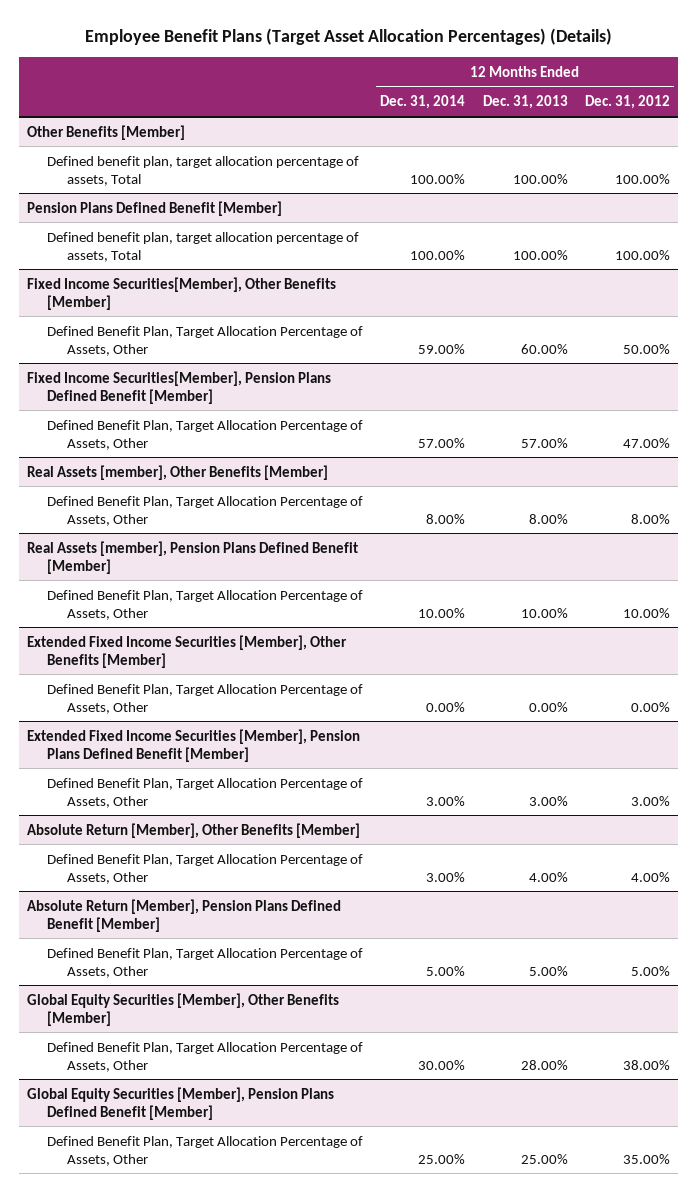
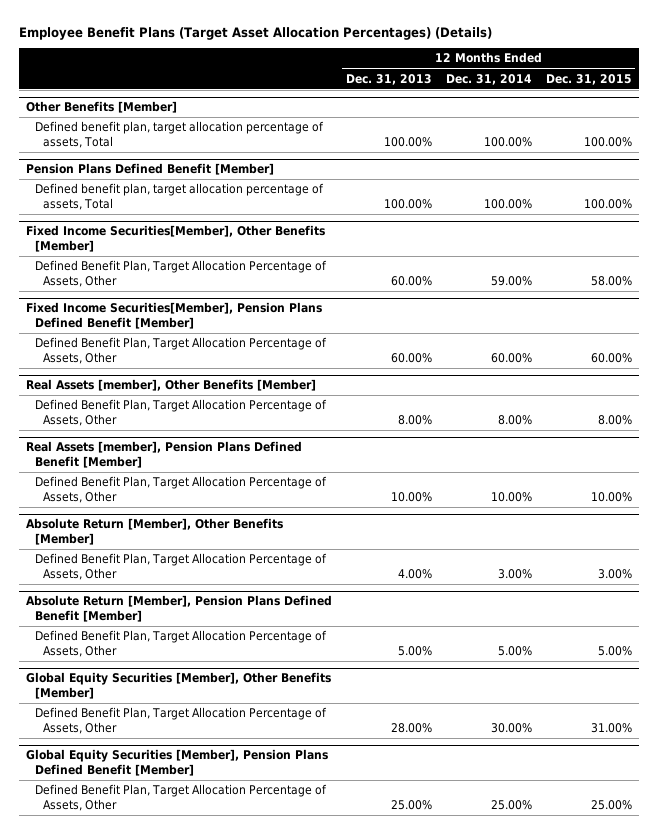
- | 12 Months Ended Dec. 31, 2014 | 12 Months Ended Dec. 31, 2013 | 12 Months Ended Dec. 31, 2012
+ | 12 Months Ended Dec. 31, 2013 | 12 Months Ended Dec. 31, 2014 | 12 Months Ended Dec. 31, 2015
@ Fixed Income Securities[Member], Pension Plans Defined Benefit [Member]
- Defined Benefit Plan, Target Allocation Percentage of Assets, Other | 57.00% | 57.00% | 47.00%
+ Defined Benefit Plan, Target Allocation Percentage of Assets, Other | 60.00% | 60.00% | 60.00%
- Extended Fixed Income Securities [Member], Other Benefits [Member]
- Defined Benefit Plan, Target Allocation Percentage of Assets, Other | 0.00% | 0.00% | 0.00%
- Extended Fixed Income Securities [Member], Pension Plans Defined Benefit [Member]
- Defined Benefit Plan, Target Allocation Percentage of Assets, Other | 3.00% | 3.00% | 3.00%

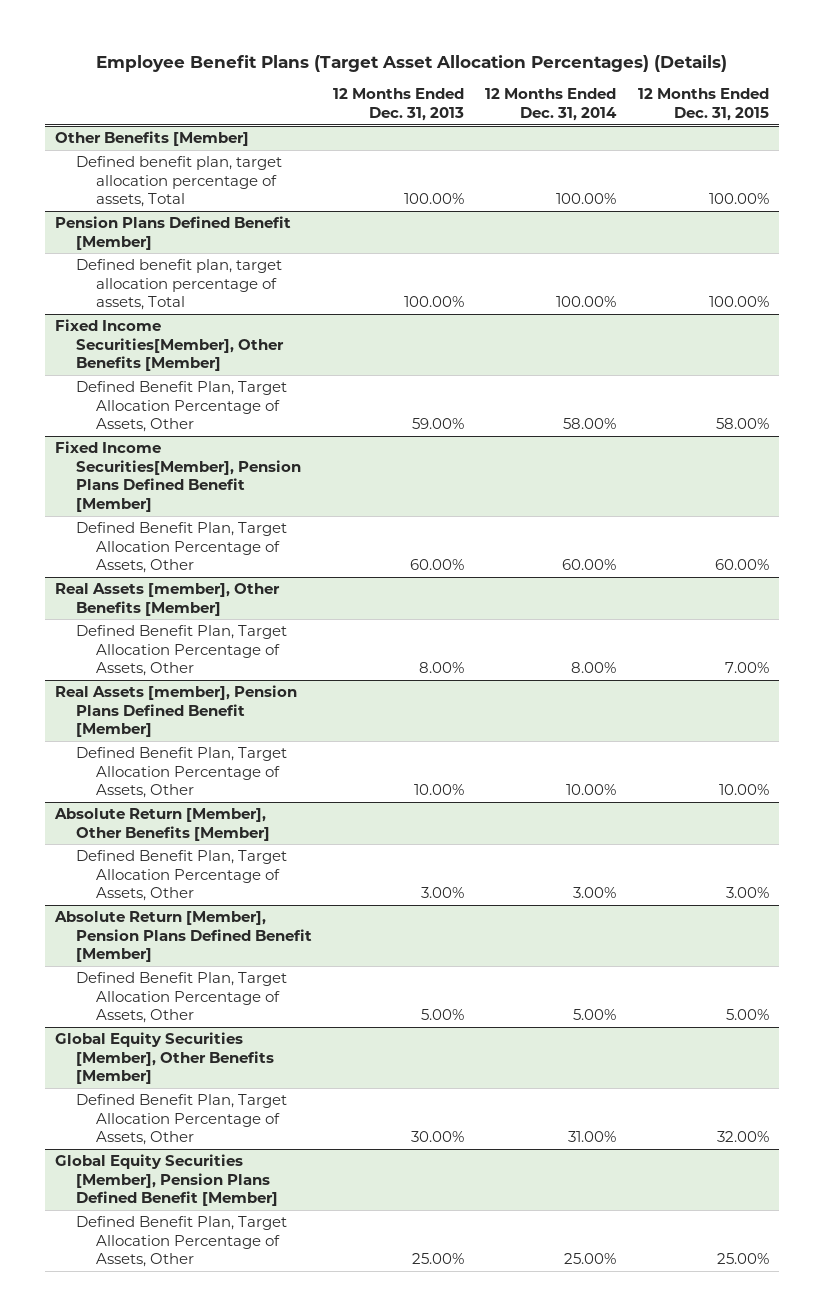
@ Fixed Income Securities[Member], Other Benefits [Member]
- Defined Benefit Plan, Target Allocation Percentage of Assets, Other | 60.00% | 59.00% | 58.00%
+ Defined Benefit Plan, Target Allocation Percentage of Assets, Other | 59.00% | 58.00% | 58.00%
@ Real Assets [member], Other Benefits [Member]
- Defined Benefit Plan, Target Allocation Percentage of Assets, Other | 8.00% | 8.00% | 8.00%
+ Defined Benefit Plan, Target Allocation Percentage of Assets, Other | 8.00% | 8.00% | 7.00%
@ Absolute Return [Member], Other Benefits [Member]
- Defined Benefit Plan, Target Allocation Percentage of Assets, Other | 4.00% | 3.00% | 3.00%
+ Defined Benefit Plan, Target Allocation Percentage of Assets, Other | 3.00% | 3.00% | 3.00%
@ Global Equity Securities [Member], Other Benefits [Member]
- Defined Benefit Plan, Target Allocation Percentage of Assets, Other | 28.00% | 30.00% | 31.00%
+ Defined Benefit Plan, Target Allocation Percentage of Assets, Other | 30.00% | 31.00% | 32.00%

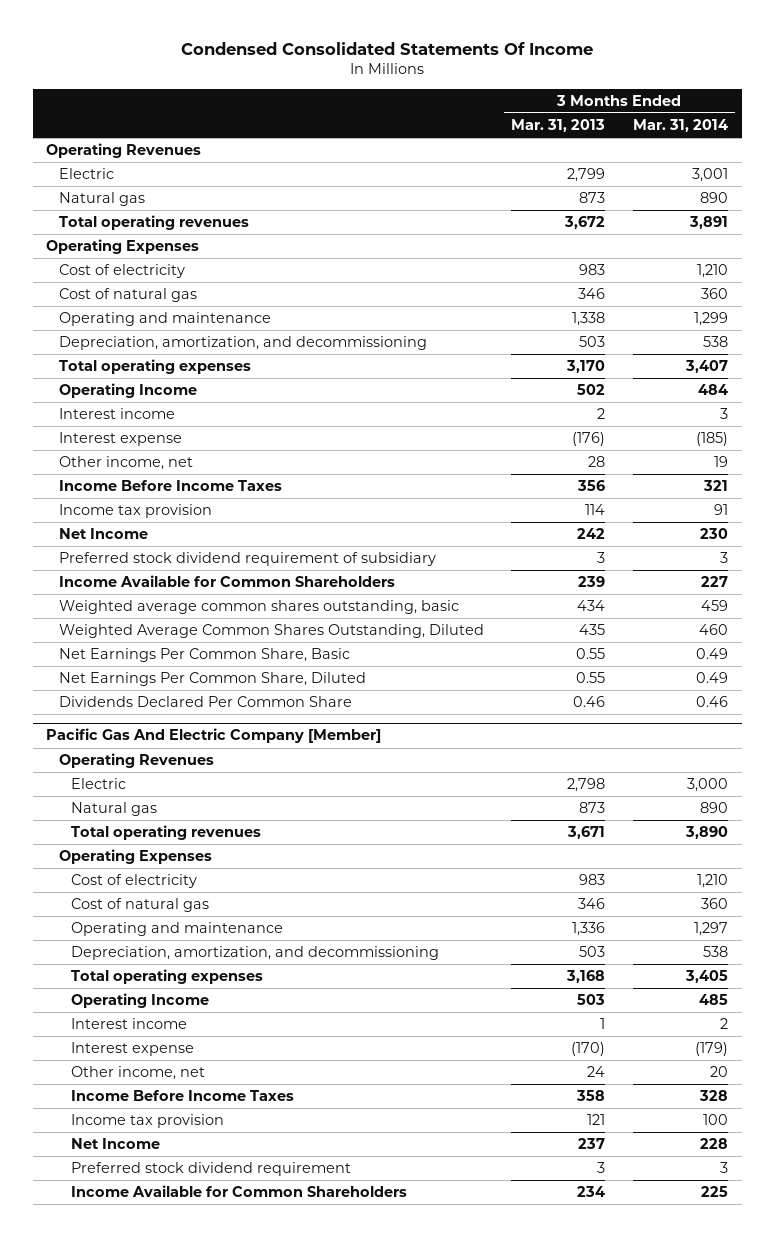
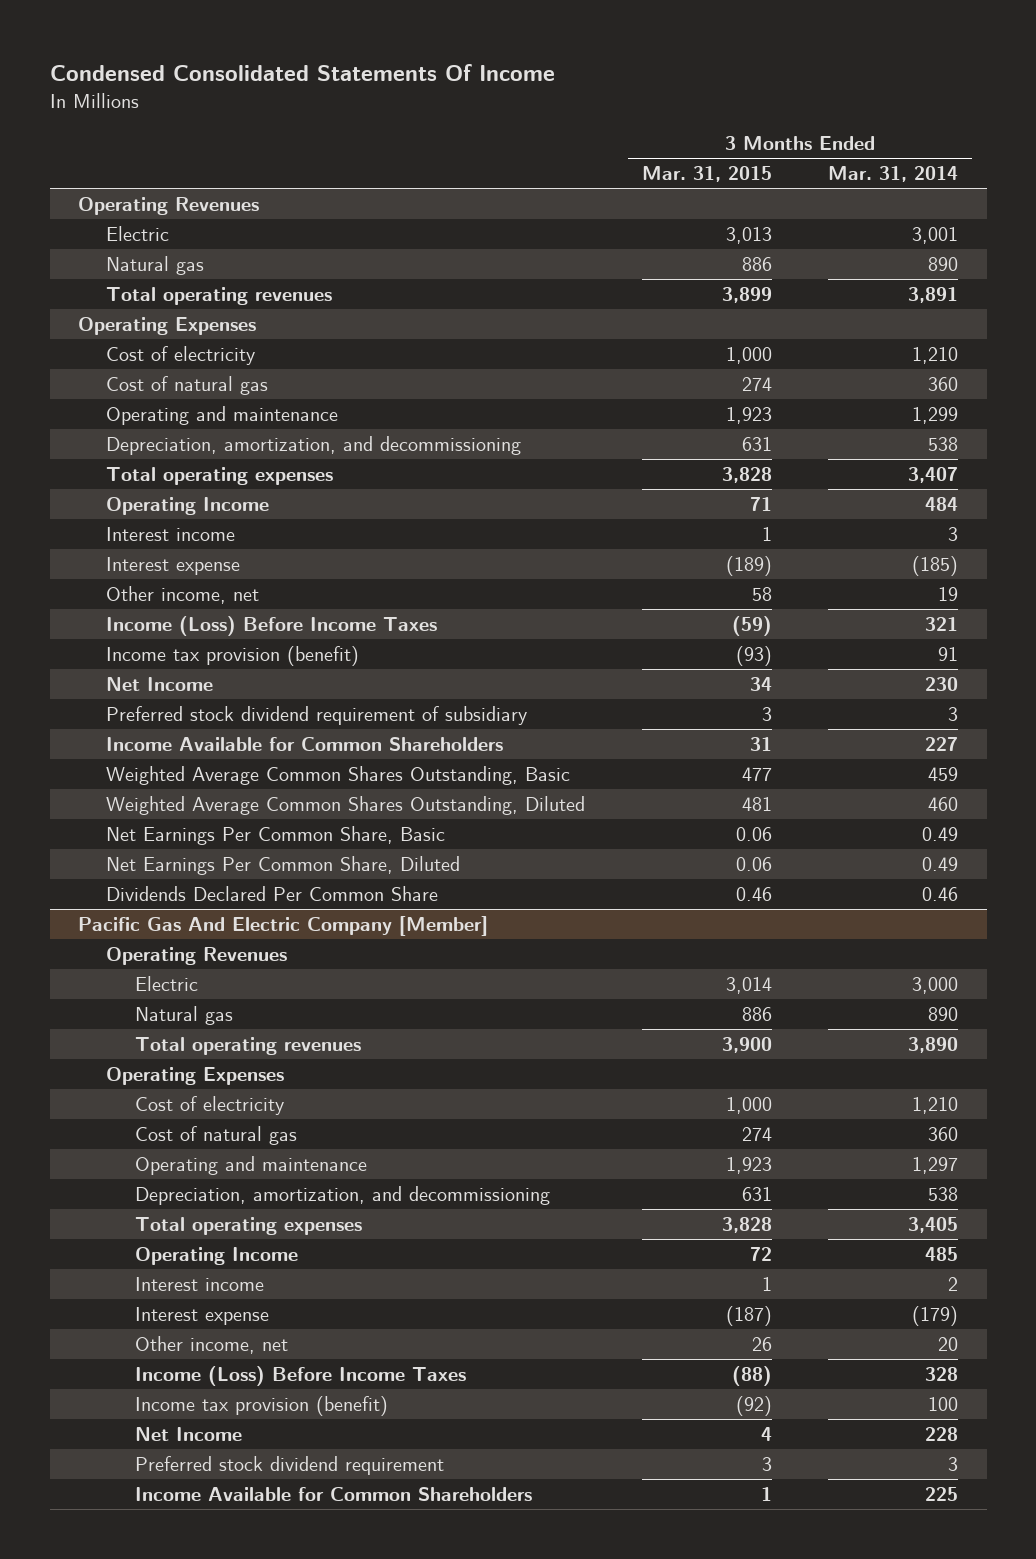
- | 3 Months Ended Mar. 31, 2013 | 3 Months Ended Mar. 31, 2014
+ | 3 Months Ended Mar. 31, 2015 | 3 Months Ended Mar. 31, 2014
- Income Before Income Taxes | 356 | 321
- Income tax provision | 114 | 91
+ Income (Loss) Before Income Taxes | (59) | 321
+ Income tax provision (benefit) | (93) | 91
- Weighted average common shares outstanding, basic | 434 | 459
+ Weighted Average Common Shares Outstanding, Basic | 477 | 459
@ Pacific Gas And Electric Company [Member]
- Income Before Income Taxes | 358 | 328
- Income tax provision | 121 | 100
+ Income (Loss) Before Income Taxes | (88) | 328
+ Income tax provision (benefit) | (92) | 100

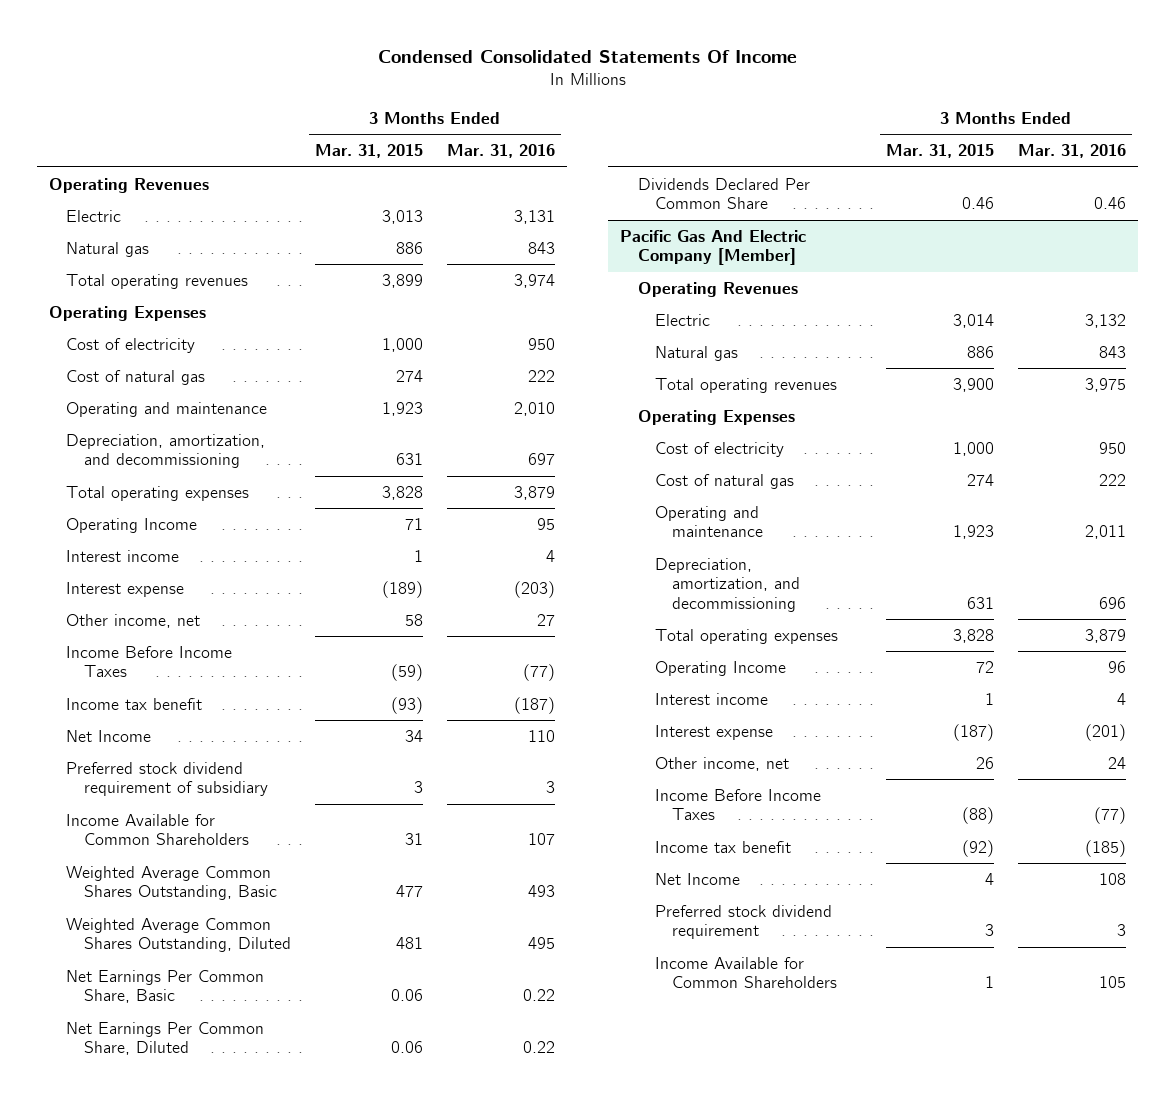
- | 3 Months Ended Mar. 31, 2015 | 3 Months Ended Mar. 31, 2014
+ | 3 Months Ended Mar. 31, 2015 | 3 Months Ended Mar. 31, 2016
- Income (Loss) Before Income Taxes | (59) | 321
- Income tax provision (benefit) | (93) | 91
+ Income Before Income Taxes | (59) | (77)
+ Income tax benefit | (93) | (187)
@ Pacific Gas And Electric Company [Member]
- Income (Loss) Before Income Taxes | (88) | 328
- Income tax provision (benefit) | (92) | 100
+ Income Before Income Taxes | (88) | (77)
+ Income tax benefit | (92) | (185)

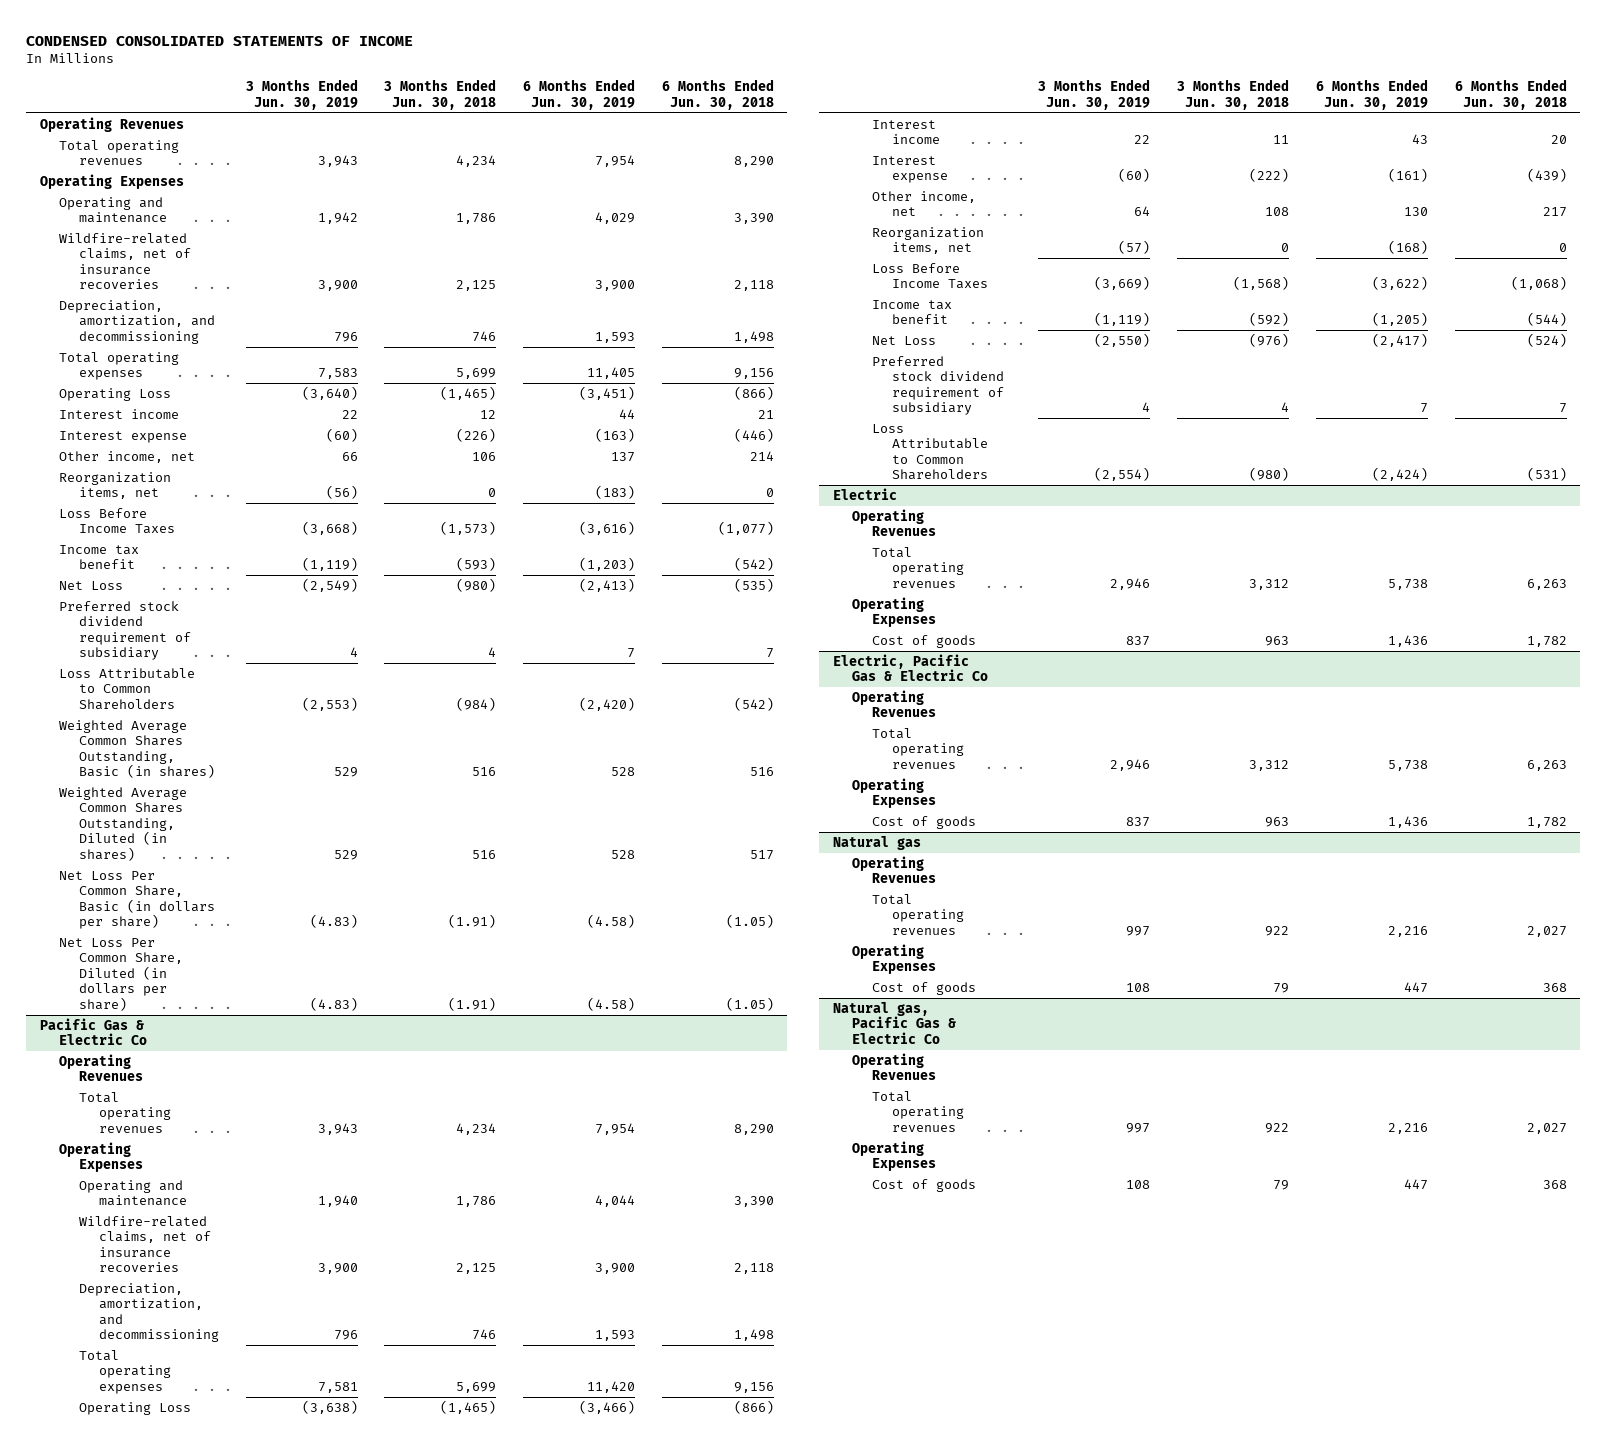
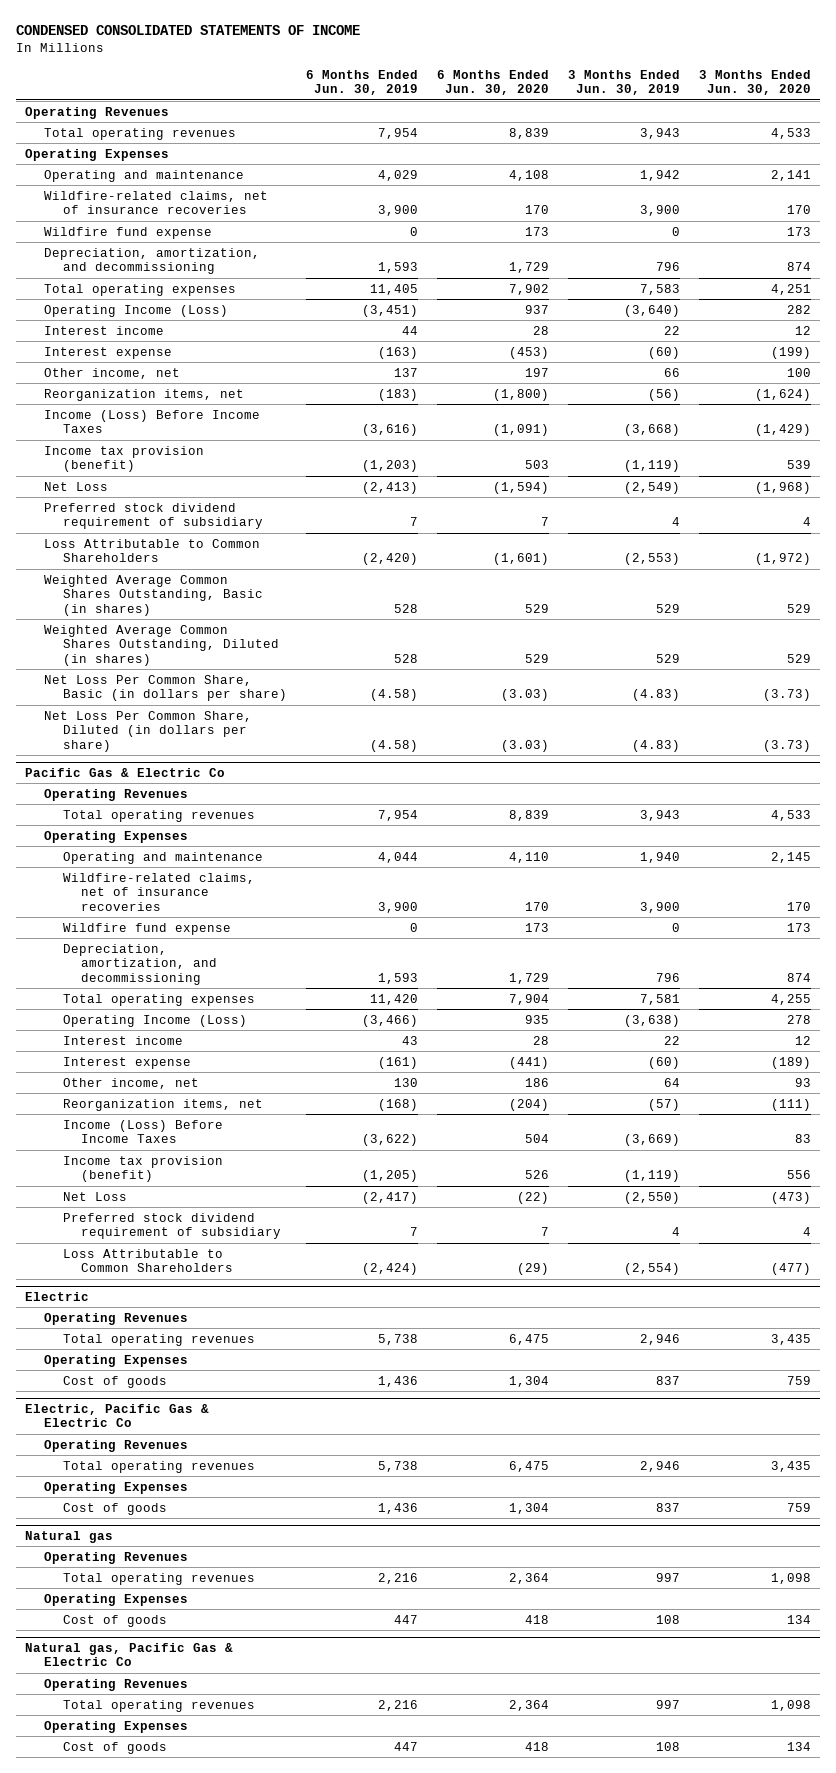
- | 3 Months Ended Jun. 30, 2019 | 3 Months Ended Jun. 30, 2018 | 6 Months Ended Jun. 30, 2019 | 6 Months Ended Jun. 30, 2018
+ | 6 Months Ended Jun. 30, 2019 | 6 Months Ended Jun. 30, 2020 | 3 Months Ended Jun. 30, 2019 | 3 Months Ended Jun. 30, 2020
+ Wildfire fund expense | 0 | 173 | 0 | 173
- Operating Loss | (3,640) | (1,465) | (3,451) | (866)
+ Operating Income (Loss) | (3,451) | 937 | (3,640) | 282
- Loss Before Income Taxes | (3,668) | (1,573) | (3,616) | (1,077)
- Income tax benefit | (1,119) | (593) | (1,203) | (542)
+ Income (Loss) Before Income Taxes | (3,616) | (1,091) | (3,668) | (1,429)
+ Income tax provision (benefit) | (1,203) | 503 | (1,119) | 539
@ Pacific Gas & Electric Co
+ Wildfire fund expense | 0 | 173 | 0 | 173
- Operating Loss | (3,638) | (1,465) | (3,466) | (866)
+ Operating Income (Loss) | (3,466) | 935 | (3,638) | 278
- Loss Before Income Taxes | (3,669) | (1,568) | (3,622) | (1,068)
- Income tax benefit | (1,119) | (592) | (1,205) | (544)
+ Income (Loss) Before Income Taxes | (3,622) | 504 | (3,669) | 83
+ Income tax provision (benefit) | (1,205) | 526 | (1,119) | 556

